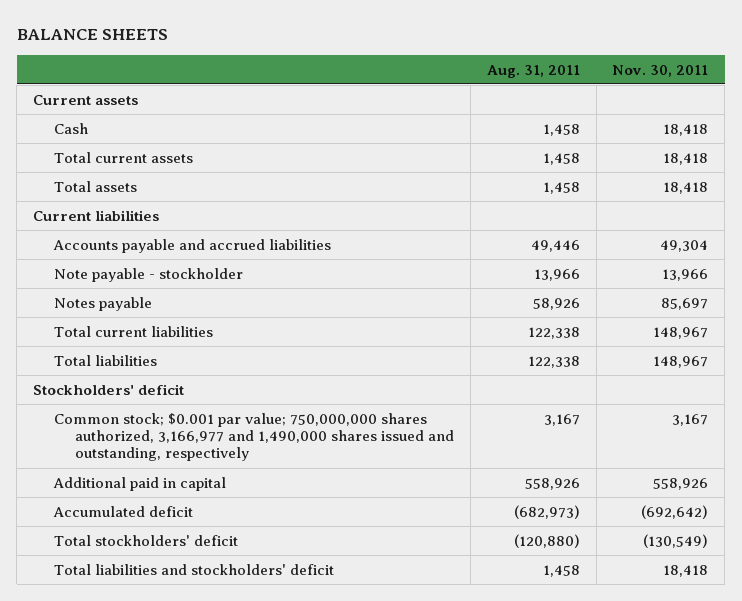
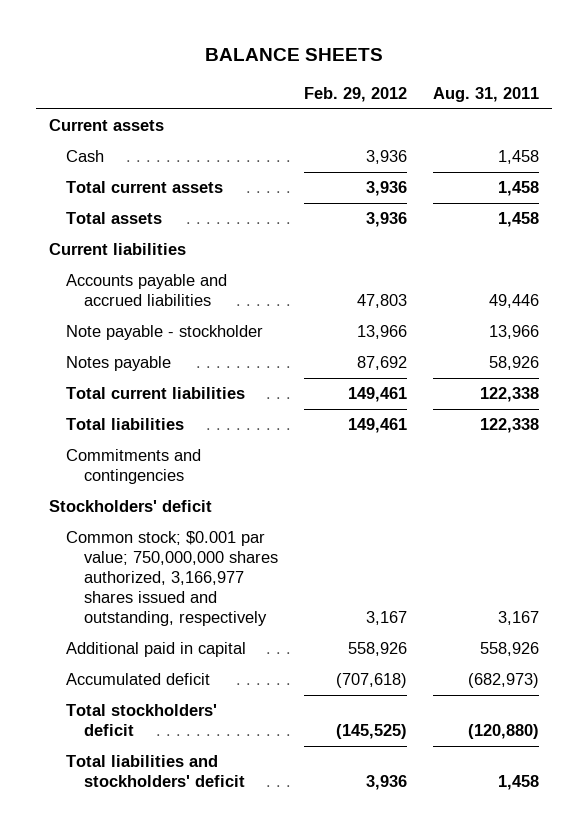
- | Aug. 31, 2011 | Nov. 30, 2011
+ | Feb. 29, 2012 | Aug. 31, 2011
+ Commitments and contingencies
- Common stock; $0.001 par value; 750,000,000 shares authorized, 3,166,977 and 1,490,000 shares issued and outstanding, respectively | 3,167 | 3,167
+ Common stock; $0.001 par value; 750,000,000 shares authorized, 3,166,977 shares issued and outstanding, respectively | 3,167 | 3,167

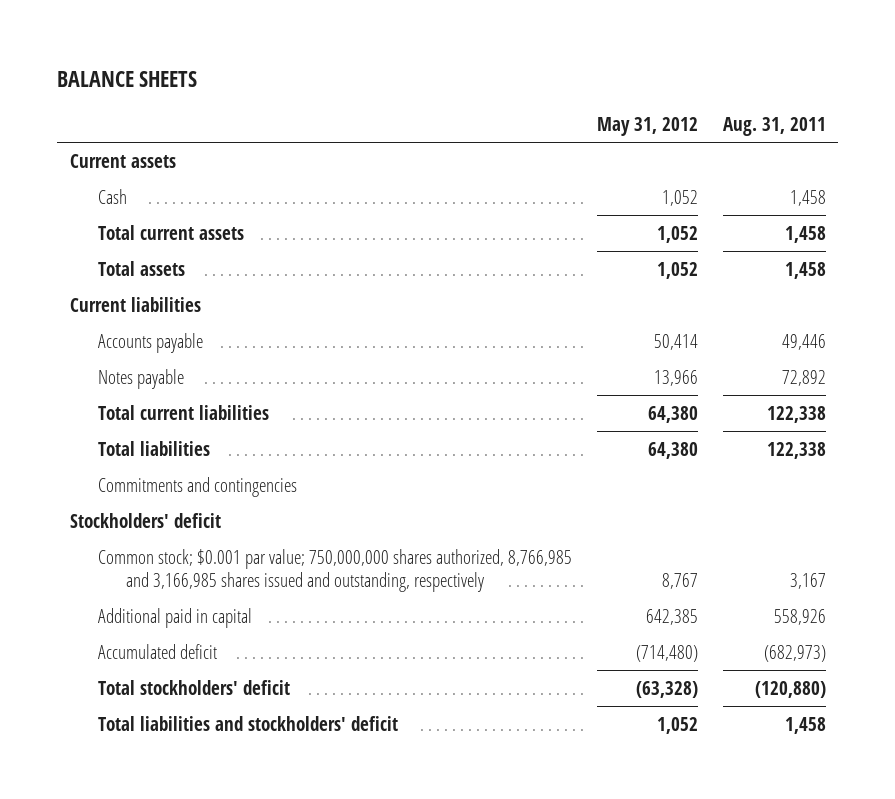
- | Feb. 29, 2012 | Aug. 31, 2011
+ | May 31, 2012 | Aug. 31, 2011
- Accounts payable and accrued liabilities | 47,803 | 49,446
- Note payable - stockholder | 13,966 | 13,966
- Notes payable | 87,692 | 58,926
+ Accounts payable | 50,414 | 49,446
+ Notes payable | 13,966 | 72,892
- Common stock; $0.001 par value; 750,000,000 shares authorized, 3,166,977 shares issued and outstanding, respectively | 3,167 | 3,167
+ Common stock; $0.001 par value; 750,000,000 shares authorized, 8,766,985 and 3,166,985 shares issued and outstanding, respectively | 8,767 | 3,167

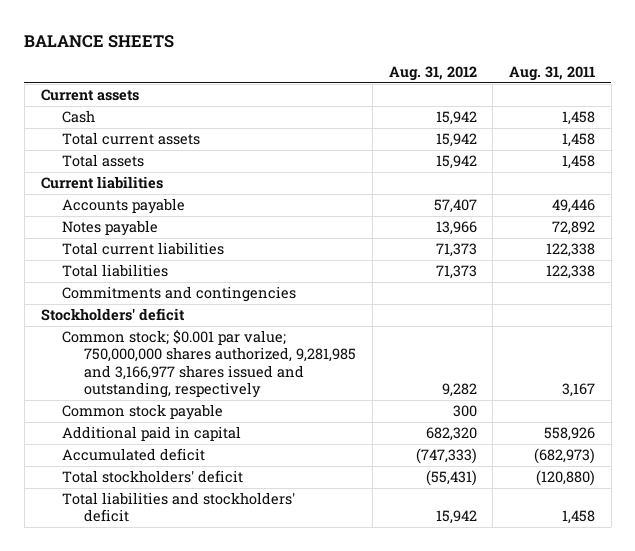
- | May 31, 2012 | Aug. 31, 2011
+ | Aug. 31, 2012 | Aug. 31, 2011
- Common stock; $0.001 par value; 750,000,000 shares authorized, 8,766,985 and 3,166,985 shares issued and outstanding, respectively | 8,767 | 3,167
+ Common stock; $0.001 par value; 750,000,000 shares authorized, 9,281,985 and 3,166,977 shares issued and outstanding, respectively | 9,282 | 3,167
+ Common stock payable | 300 |

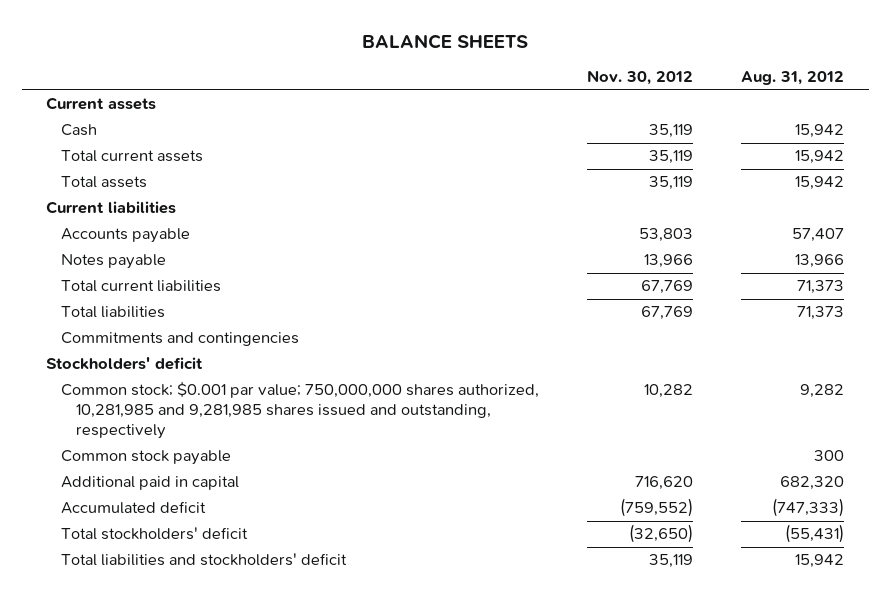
- | Aug. 31, 2012 | Aug. 31, 2011
+ | Nov. 30, 2012 | Aug. 31, 2012
- Common stock; $0.001 par value; 750,000,000 shares authorized, 9,281,985 and 3,166,977 shares issued and outstanding, respectively | 9,282 | 3,167
+ Common stock; $0.001 par value; 750,000,000 shares authorized, 10,281,985 and 9,281,985 shares issued and outstanding, respectively | 10,282 | 9,282

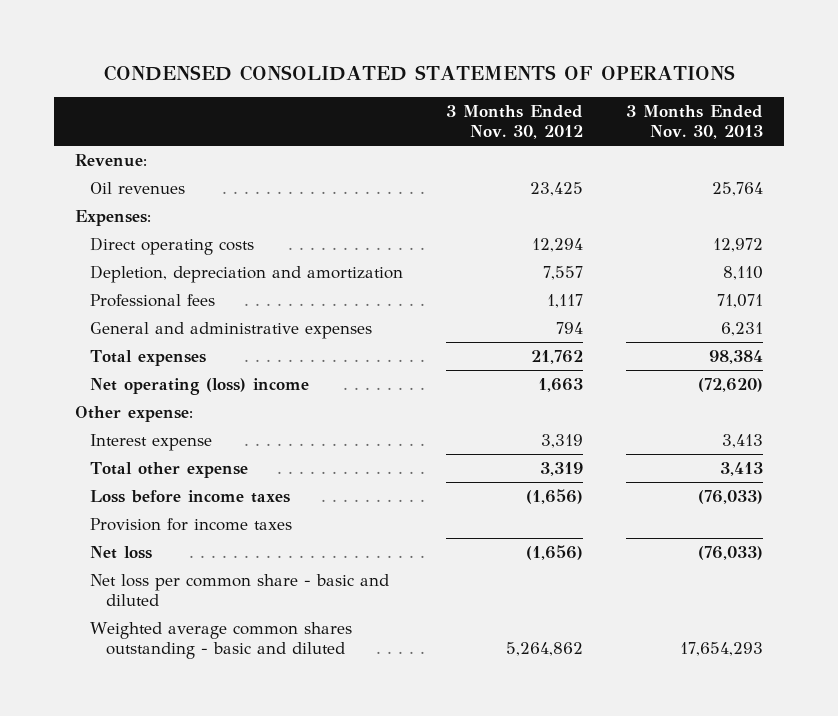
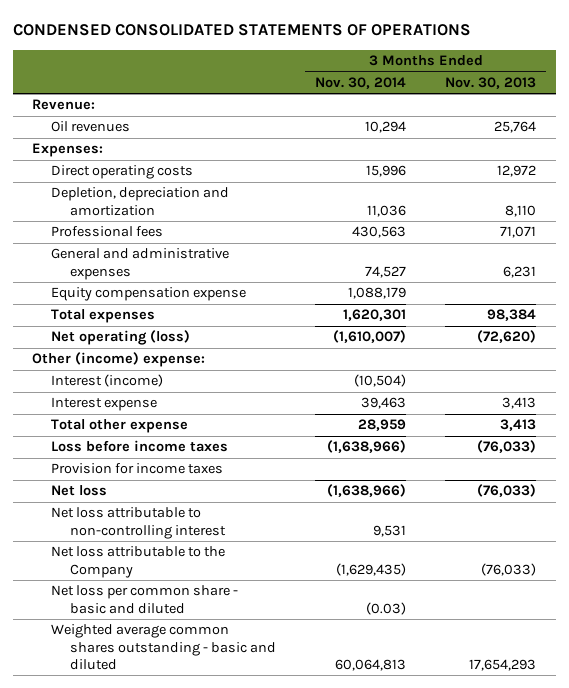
- | 3 Months Ended Nov. 30, 2012 | 3 Months Ended Nov. 30, 2013
+ | 3 Months Ended Nov. 30, 2014 | 3 Months Ended Nov. 30, 2013
+ Equity compensation expense | 1,088,179 |
- Net operating (loss) income | 1,663 | (72,620)
- Other expense:
+ Net operating (loss) | (1,610,007) | (72,620)
+ Other (income) expense:
+ Interest (income) | (10,504) |
+ Net loss attributable to non-controlling interest | 9,531 |
+ Net loss attributable to the Company | (1,629,435) | (76,033)

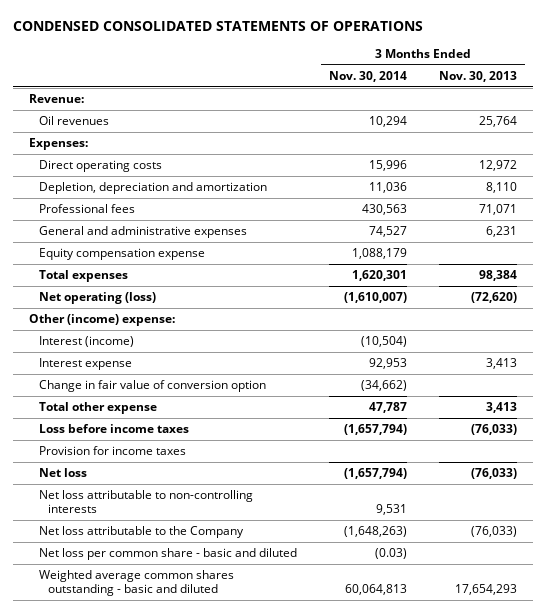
- Interest expense | 39,463 | 3,413
- Total other expense | 28,959 | 3,413
- Loss before income taxes | (1,638,966) | (76,033)
+ Interest expense | 92,953 | 3,413
+ Change in fair value of conversion option | (34,662) |
+ Total other expense | 47,787 | 3,413
+ Loss before income taxes | (1,657,794) | (76,033)
- Net loss | (1,638,966) | (76,033)
- Net loss attributable to non-controlling interest | 9,531 |
- Net loss attributable to the Company | (1,629,435) | (76,033)
+ Net loss | (1,657,794) | (76,033)
+ Net loss attributable to non-controlling interests | 9,531 |
+ Net loss attributable to the Company | (1,648,263) | (76,033)

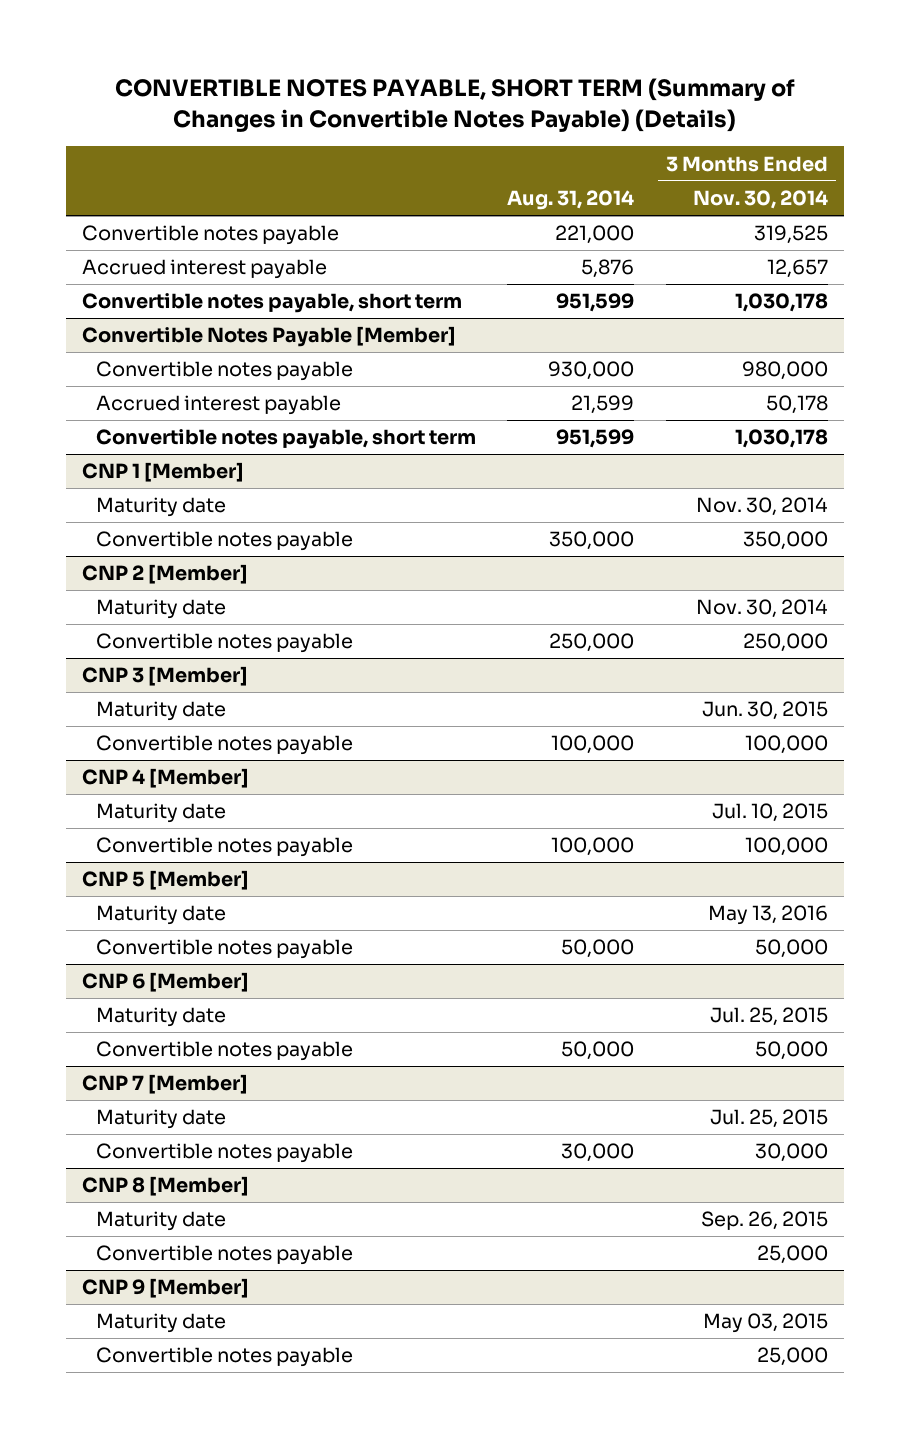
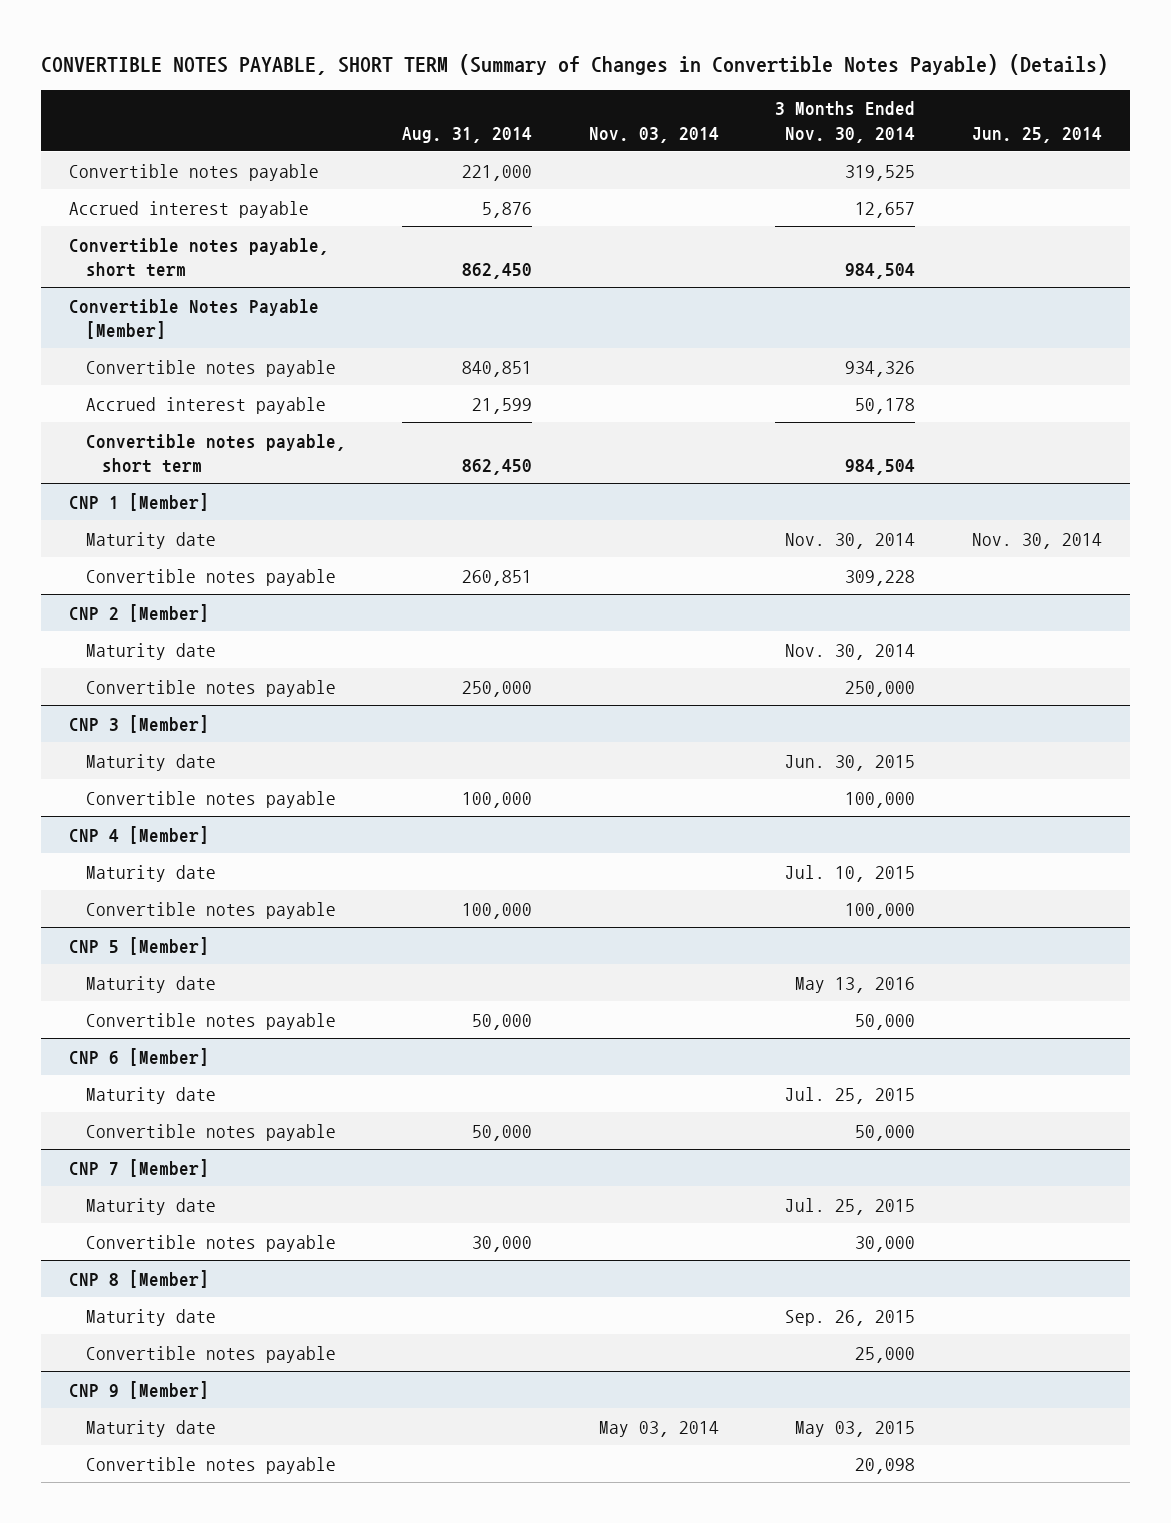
- | Aug. 31, 2014 | 3 Months Ended Nov. 30, 2014
+ | Aug. 31, 2014 | Nov. 03, 2014 | 3 Months Ended Nov. 30, 2014 | Jun. 25, 2014
- Convertible notes payable, short term | 951,599 | 1,030,178
+ Convertible notes payable, short term | 862,450 | | 984,504 |
@ Convertible Notes Payable [Member]
- Convertible notes payable | 930,000 | 980,000
+ Convertible notes payable | 840,851 | | 934,326 |
- Convertible notes payable, short term | 951,599 | 1,030,178
+ Convertible notes payable, short term | 862,450 | | 984,504 |
@ CNP 1 [Member]
- Convertible notes payable | 350,000 | 350,000
+ Convertible notes payable | 260,851 | | 309,228 |
@ CNP 9 [Member]
- Convertible notes payable | | 25,000
+ Convertible notes payable | | | 20,098 |

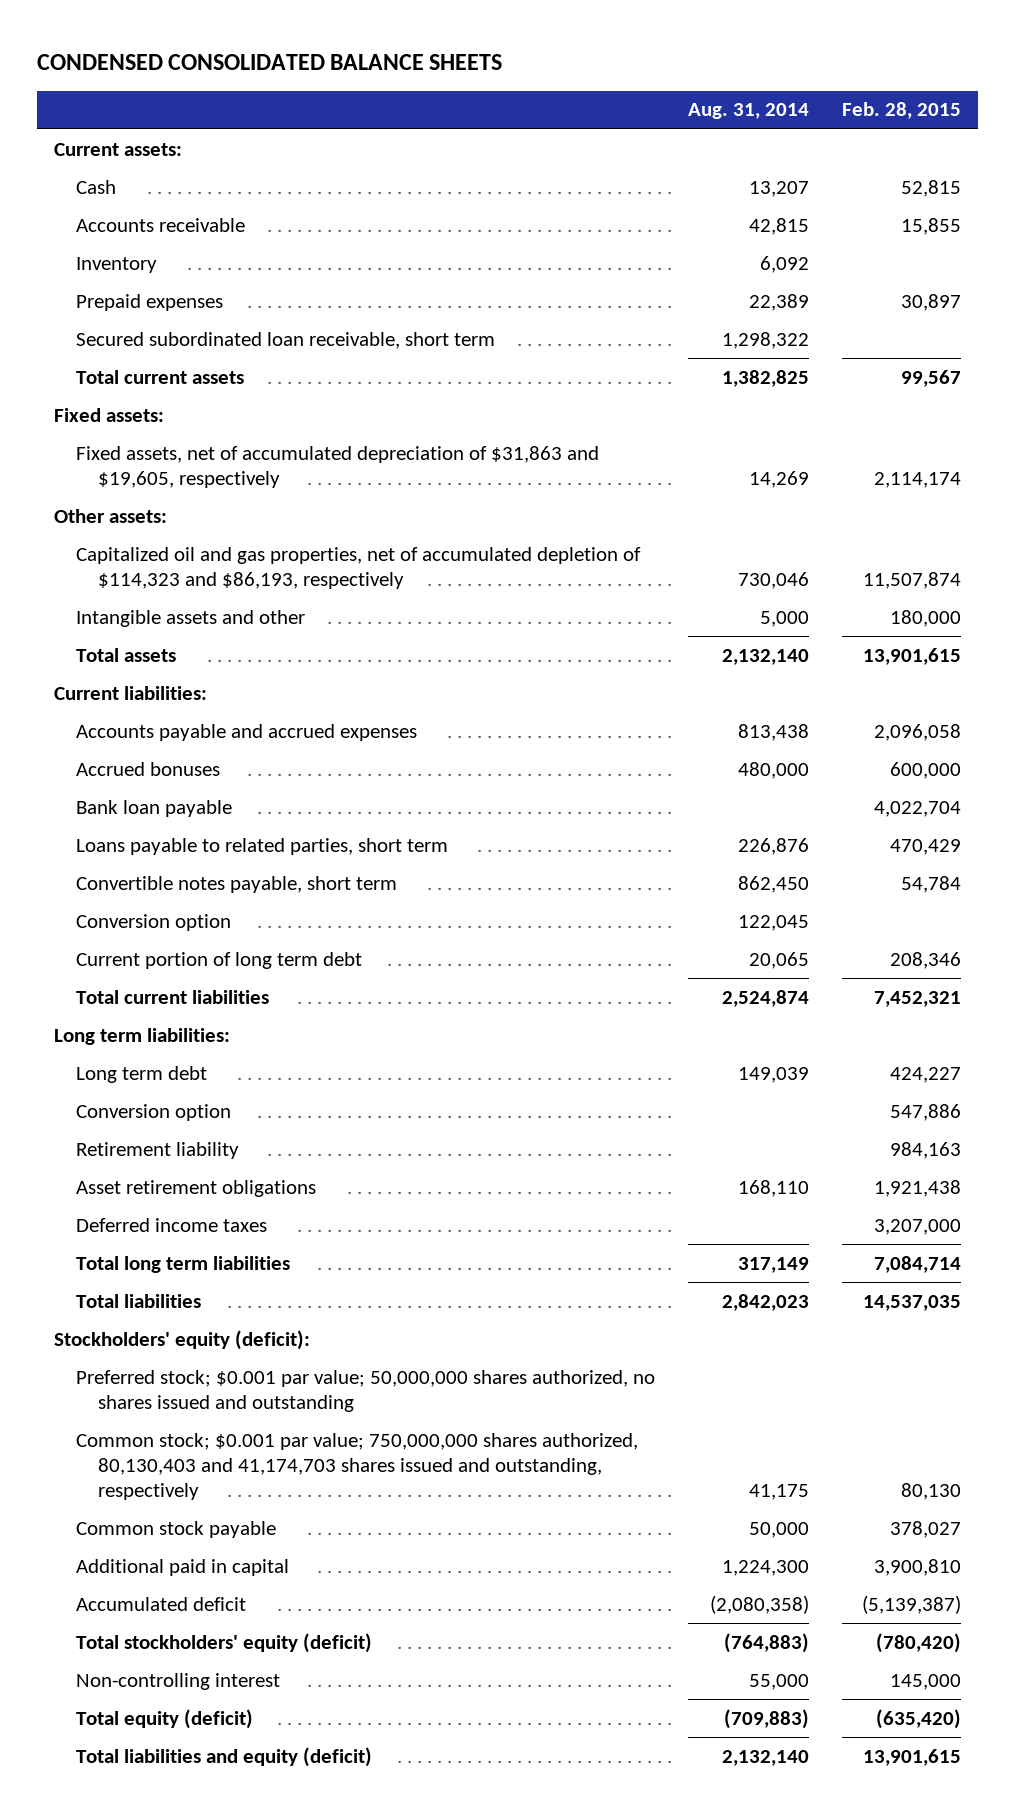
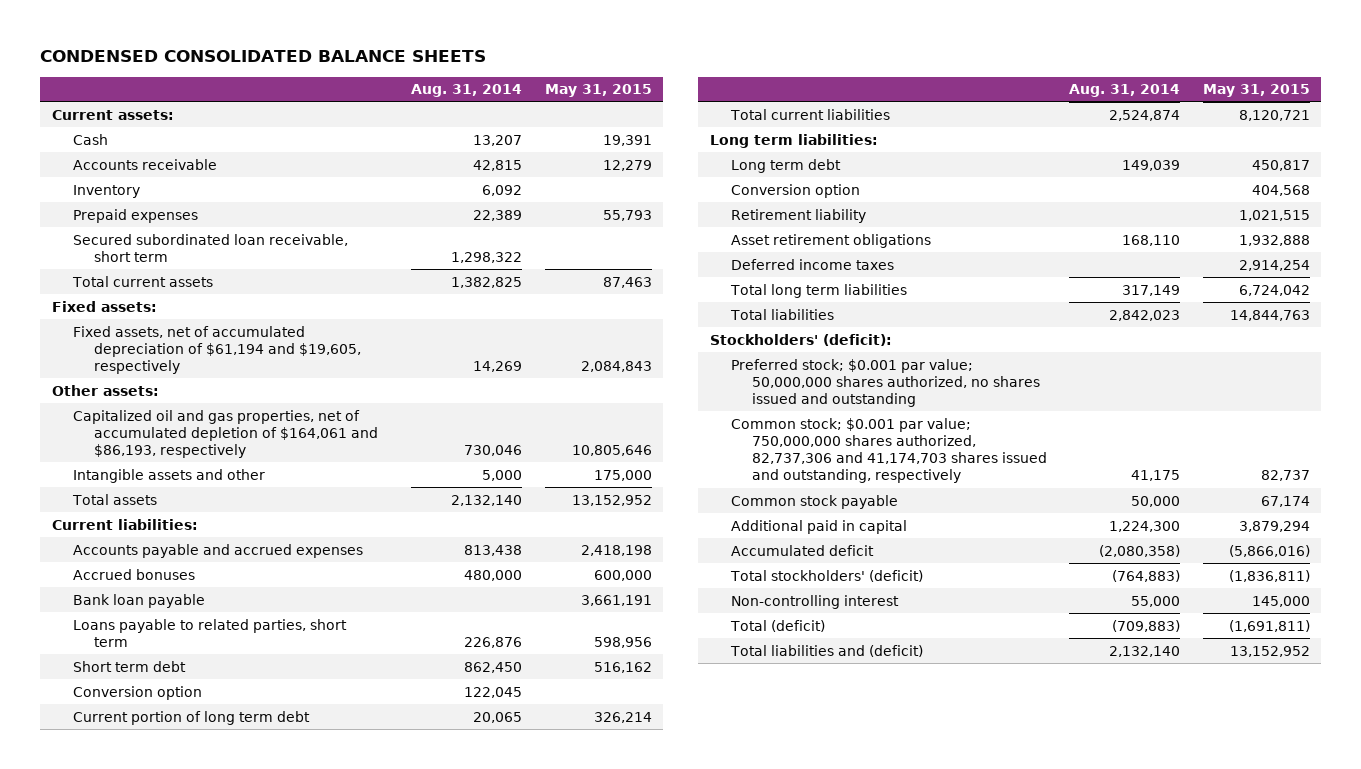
- | Aug. 31, 2014 | Feb. 28, 2015
+ | Aug. 31, 2014 | May 31, 2015
- Fixed assets, net of accumulated depreciation of $31,863 and $19,605, respectively | 14,269 | 2,114,174
+ Fixed assets, net of accumulated depreciation of $61,194 and $19,605, respectively | 14,269 | 2,084,843
- Capitalized oil and gas properties, net of accumulated depletion of $114,323 and $86,193, respectively | 730,046 | 11,507,874
+ Capitalized oil and gas properties, net of accumulated depletion of $164,061 and $86,193, respectively | 730,046 | 10,805,646
- Convertible notes payable, short term | 862,450 | 54,784
+ Short term debt | 862,450 | 516,162
- Stockholders' equity (deficit):
+ Stockholders' (deficit):
- Common stock; $0.001 par value; 750,000,000 shares authorized, 80,130,403 and 41,174,703 shares issued and outstanding, respectively | 41,175 | 80,130
+ Common stock; $0.001 par value; 750,000,000 shares authorized, 82,737,306 and 41,174,703 shares issued and outstanding, respectively | 41,175 | 82,737
- Total stockholders' equity (deficit) | (764,883) | (780,420)
+ Total stockholders' (deficit) | (764,883) | (1,836,811)
- Total equity (deficit) | (709,883) | (635,420)
- Total liabilities and equity (deficit) | 2,132,140 | 13,901,615
+ Total (deficit) | (709,883) | (1,691,811)
+ Total liabilities and (deficit) | 2,132,140 | 13,152,952

